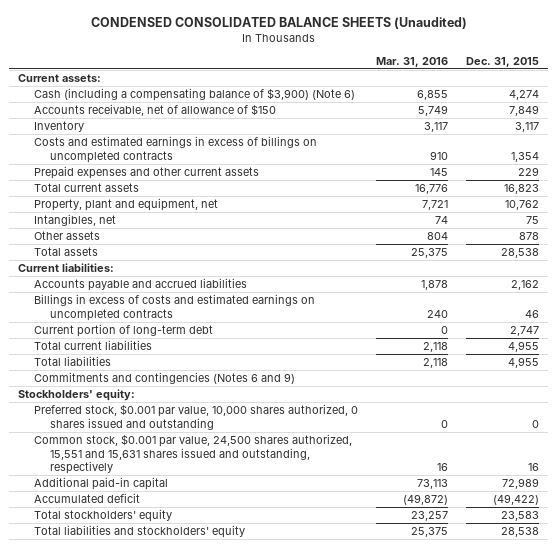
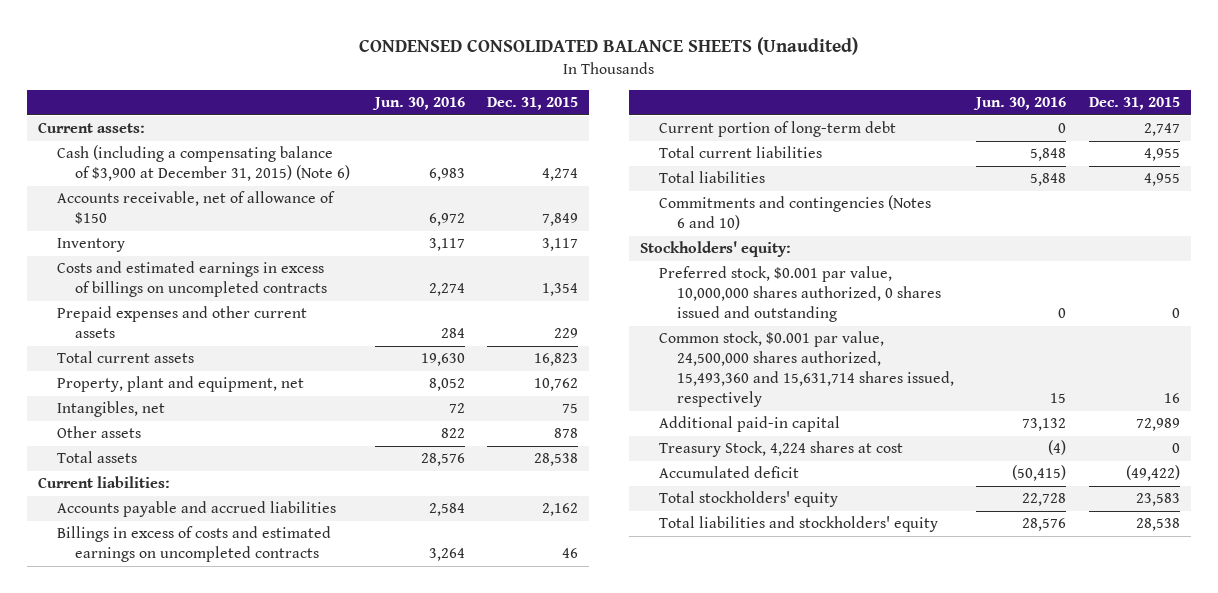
- | Mar. 31, 2016 | Dec. 31, 2015
+ | Jun. 30, 2016 | Dec. 31, 2015
- Cash (including a compensating balance of $3,900) (Note 6) | 6,855 | 4,274
+ Cash (including a compensating balance of $3,900 at December 31, 2015) (Note 6) | 6,983 | 4,274
- Commitments and contingencies (Notes 6 and 9)
+ Commitments and contingencies (Notes 6 and 10)
- Preferred stock, $0.001 par value, 10,000 shares authorized, 0 shares issued and outstanding | 0 | 0
- Common stock, $0.001 par value, 24,500 shares authorized, 15,551 and 15,631 shares issued and outstanding, respectively | 16 | 16
+ Preferred stock, $0.001 par value, 10,000,000 shares authorized, 0 shares issued and outstanding | 0 | 0
+ Common stock, $0.001 par value, 24,500,000 shares authorized, 15,493,360 and 15,631,714 shares issued, respectively | 15 | 16
+ Treasury Stock, 4,224 shares at cost | (4) | 0

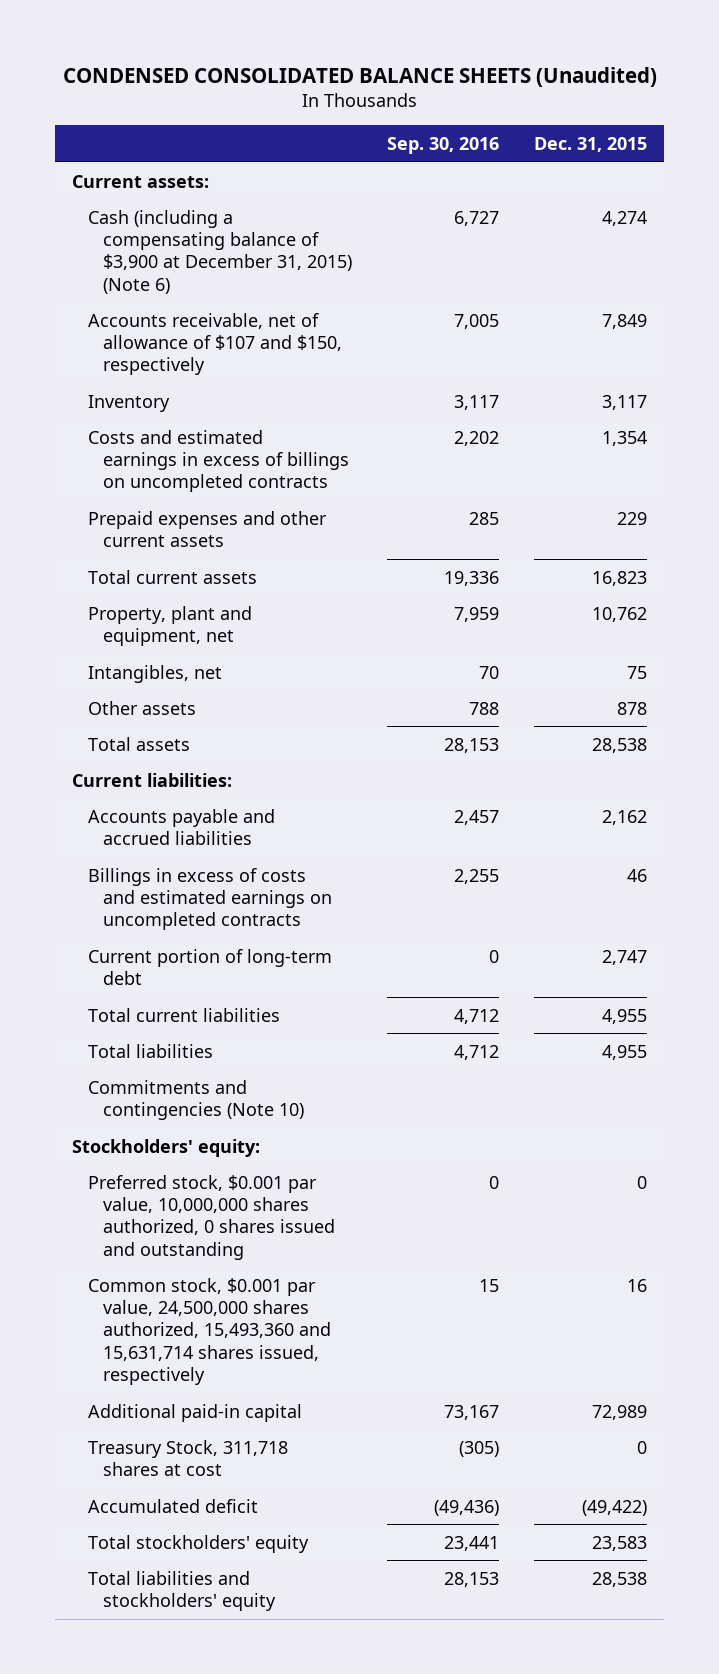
- | Jun. 30, 2016 | Dec. 31, 2015
+ | Sep. 30, 2016 | Dec. 31, 2015
- Accounts receivable, net of allowance of $150 | 6,972 | 7,849
+ Accounts receivable, net of allowance of $107 and $150, respectively | 7,005 | 7,849
- Commitments and contingencies (Notes 6 and 10)
+ Commitments and contingencies (Note 10)
- Treasury Stock, 4,224 shares at cost | (4) | 0
+ Treasury Stock, 311,718 shares at cost | (305) | 0

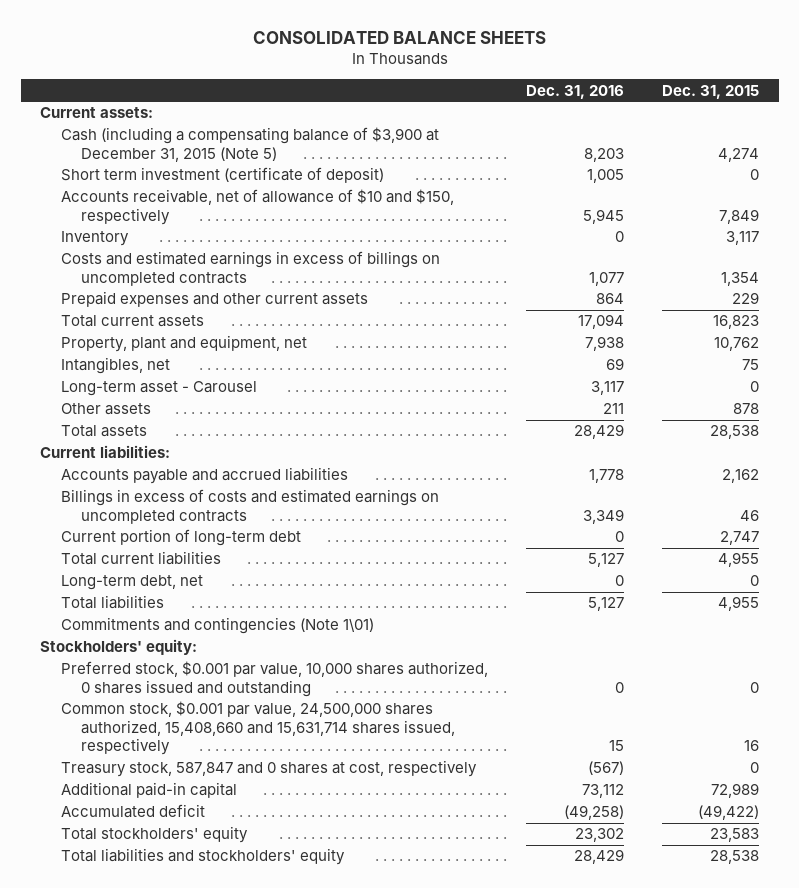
- CONDENSED CONSOLIDATED BALANCE SHEETS (Unaudited)
+ CONSOLIDATED BALANCE SHEETS
- | Sep. 30, 2016 | Dec. 31, 2015
+ | Dec. 31, 2016 | Dec. 31, 2015
- Cash (including a compensating balance of $3,900 at December 31, 2015) (Note 6) | 6,727 | 4,274
- Accounts receivable, net of allowance of $107 and $150, respectively | 7,005 | 7,849
+ Cash (including a compensating balance of $3,900 at December 31, 2015 (Note 5) | 8,203 | 4,274
+ Short term investment (certificate of deposit) | 1,005 | 0
+ Accounts receivable, net of allowance of $10 and $150, respectively | 5,945 | 7,849
+ Long-term asset - Carousel | 3,117 | 0
+ Long-term debt, net | 0 | 0
- Commitments and contingencies (Note 10)
+ Commitments and contingencies (Note 1\01)
- Preferred stock, $0.001 par value, 10,000,000 shares authorized, 0 shares issued and outstanding | 0 | 0
- Common stock, $0.001 par value, 24,500,000 shares authorized, 15,493,360 and 15,631,714 shares issued, respectively | 15 | 16
+ Preferred stock, $0.001 par value, 10,000 shares authorized, 0 shares issued and outstanding | 0 | 0
+ Common stock, $0.001 par value, 24,500,000 shares authorized, 15,408,660 and 15,631,714 shares issued, respectively | 15 | 16
+ Treasury stock, 587,847 and 0 shares at cost, respectively | (567) | 0
- Treasury Stock, 311,718 shares at cost | (305) | 0

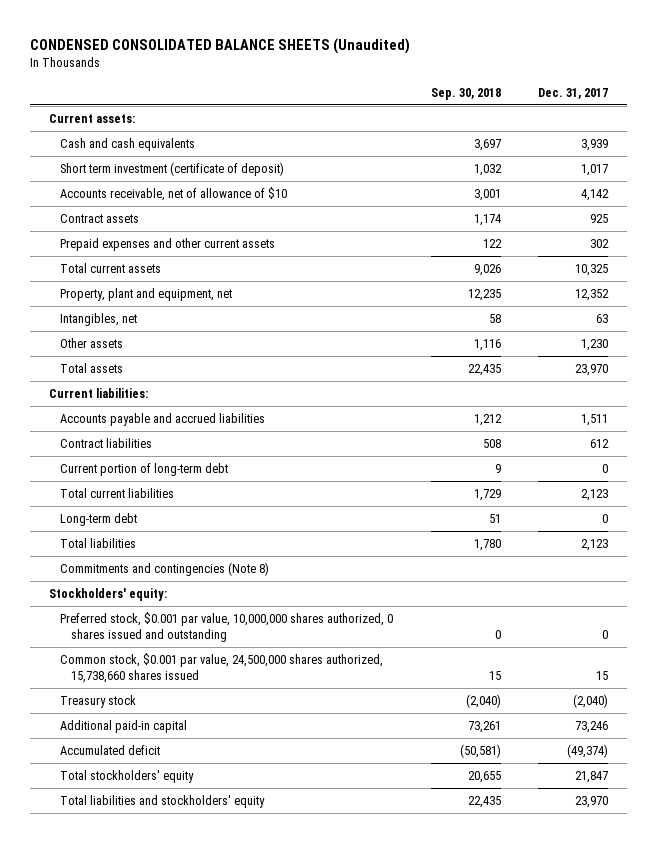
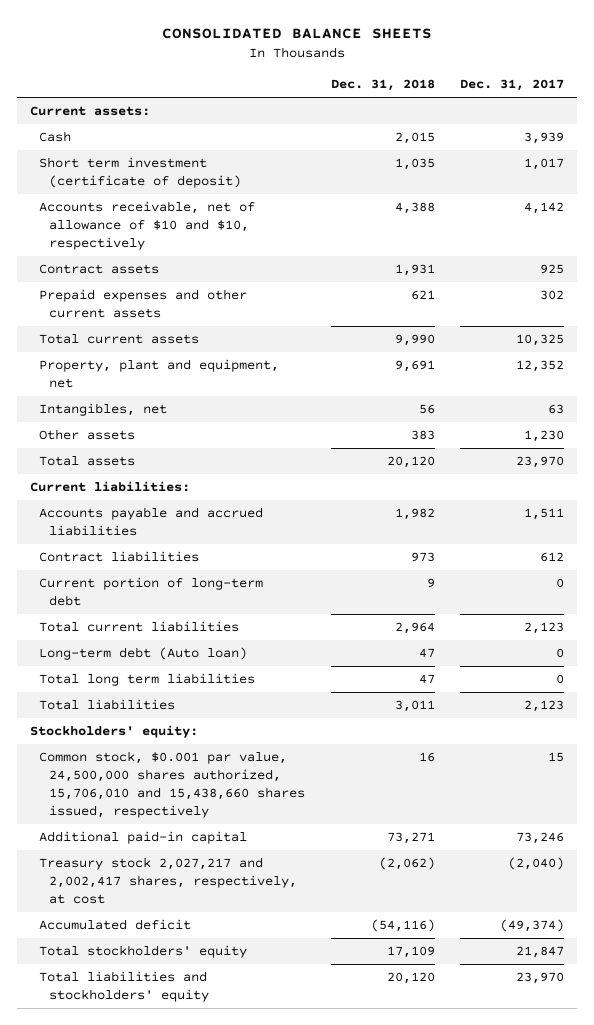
- CONDENSED CONSOLIDATED BALANCE SHEETS (Unaudited)
+ CONSOLIDATED BALANCE SHEETS
- | Sep. 30, 2018 | Dec. 31, 2017
+ | Dec. 31, 2018 | Dec. 31, 2017
- Cash and cash equivalents | 3,697 | 3,939
+ Cash | 2,015 | 3,939
- Accounts receivable, net of allowance of $10 | 3,001 | 4,142
+ Accounts receivable, net of allowance of $10 and $10, respectively | 4,388 | 4,142
- Long-term debt | 51 | 0
+ Long-term debt (Auto loan) | 47 | 0
+ Total long term liabilities | 47 | 0
- Commitments and contingencies (Note 8)
- Preferred stock, $0.001 par value, 10,000,000 shares authorized, 0 shares issued and outstanding | 0 | 0
- Common stock, $0.001 par value, 24,500,000 shares authorized, 15,738,660 shares issued | 15 | 15
- Treasury stock | (2,040) | (2,040)
+ Common stock, $0.001 par value, 24,500,000 shares authorized, 15,706,010 and 15,438,660 shares issued, respectively | 16 | 15
+ Treasury stock 2,027,217 and 2,002,417 shares, respectively, at cost | (2,062) | (2,040)

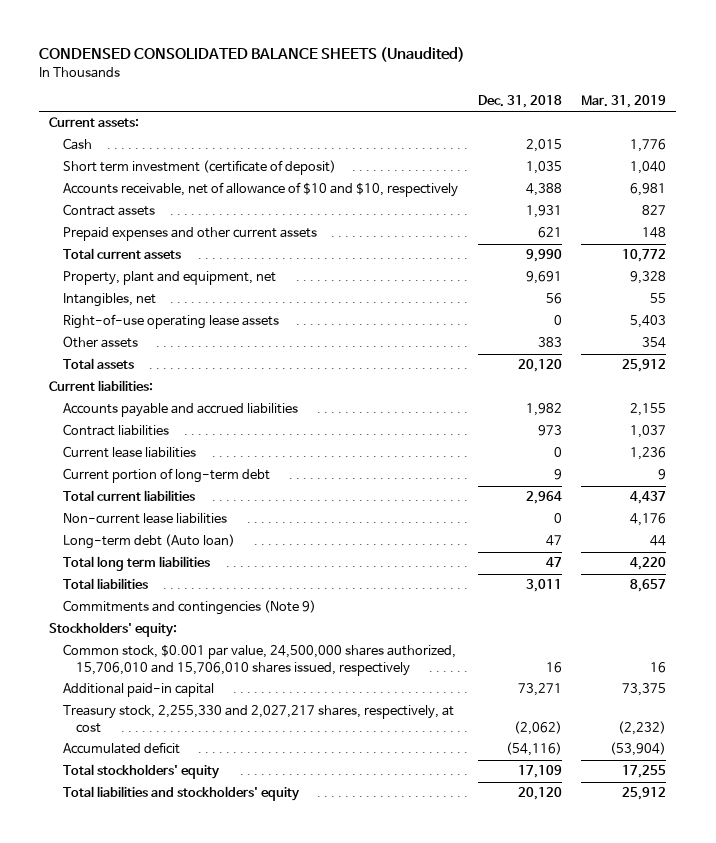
- CONSOLIDATED BALANCE SHEETS
+ CONDENSED CONSOLIDATED BALANCE SHEETS (Unaudited)
- | Dec. 31, 2018 | Dec. 31, 2017
+ | Dec. 31, 2018 | Mar. 31, 2019
+ Right-of-use operating lease assets | 0 | 5,403
+ Current lease liabilities | 0 | 1,236
+ Non-current lease liabilities | 0 | 4,176
+ Commitments and contingencies (Note 9)
- Common stock, $0.001 par value, 24,500,000 shares authorized, 15,706,010 and 15,438,660 shares issued, respectively | 16 | 15
+ Common stock, $0.001 par value, 24,500,000 shares authorized, 15,706,010 and 15,706,010 shares issued, respectively | 16 | 16
- Treasury stock 2,027,217 and 2,002,417 shares, respectively, at cost | (2,062) | (2,040)
+ Treasury stock, 2,255,330 and 2,027,217 shares, respectively, at cost | (2,062) | (2,232)

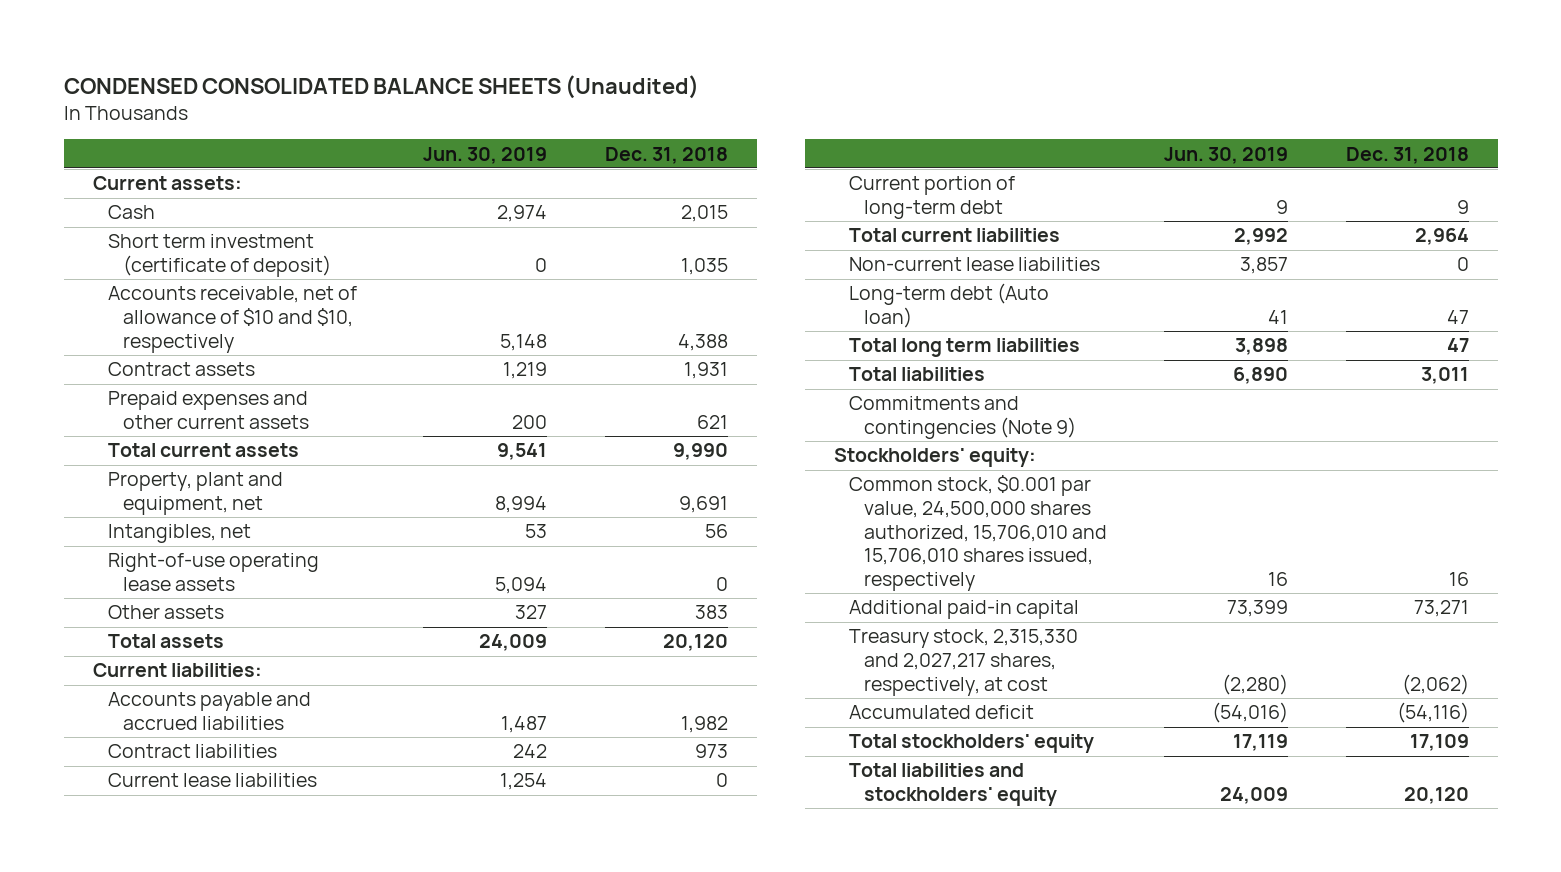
- | Dec. 31, 2018 | Mar. 31, 2019
+ | Jun. 30, 2019 | Dec. 31, 2018
- Treasury stock, 2,255,330 and 2,027,217 shares, respectively, at cost | (2,062) | (2,232)
+ Treasury stock, 2,315,330 and 2,027,217 shares, respectively, at cost | (2,280) | (2,062)

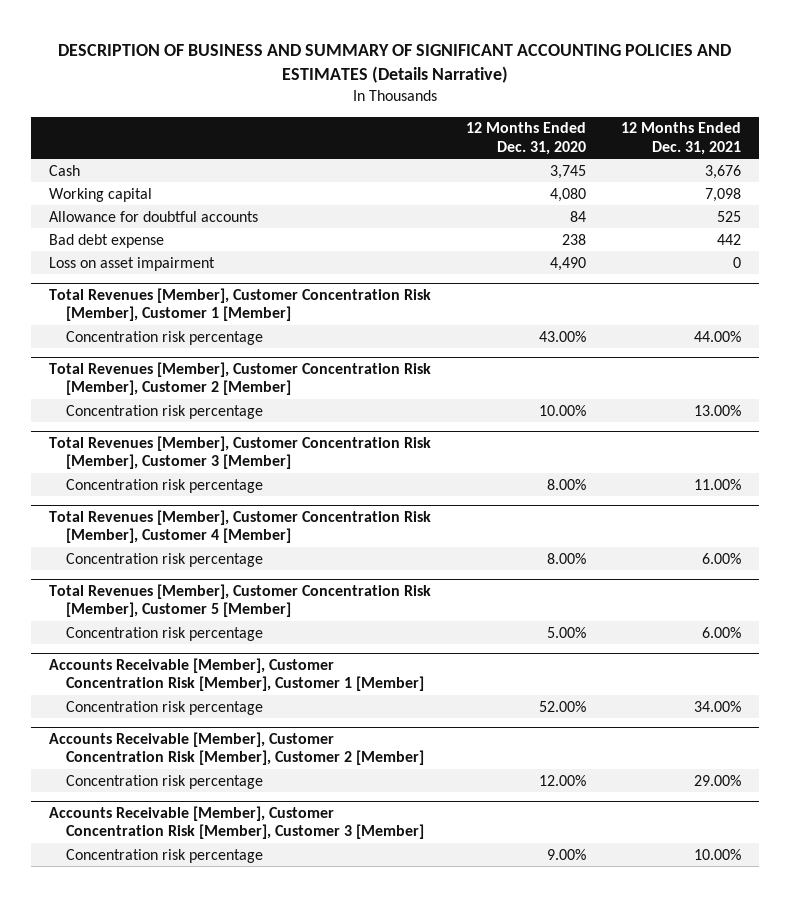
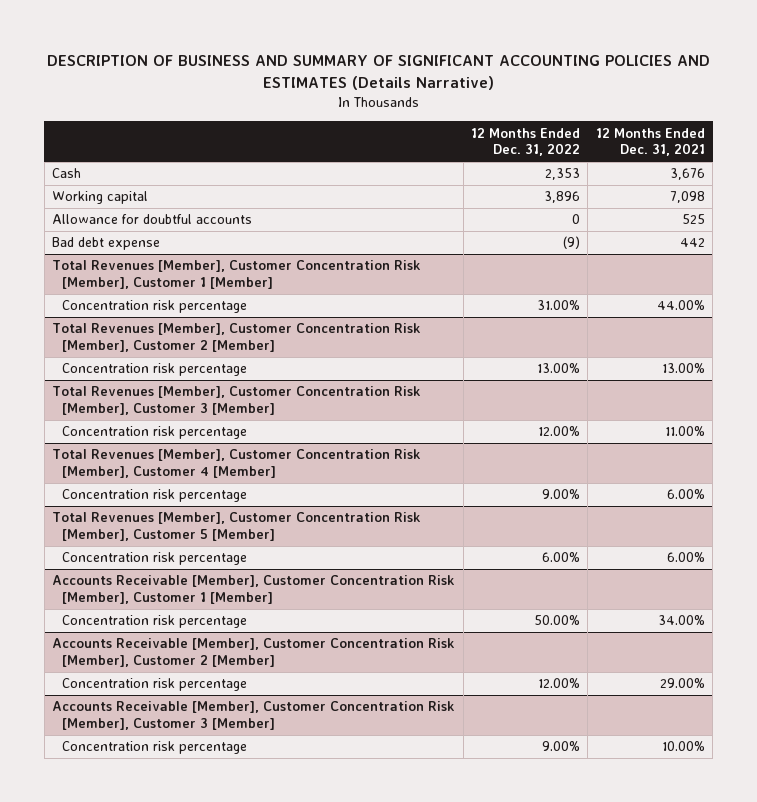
- | 12 Months Ended Dec. 31, 2020 | 12 Months Ended Dec. 31, 2021
+ | 12 Months Ended Dec. 31, 2022 | 12 Months Ended Dec. 31, 2021
- Loss on asset impairment | 4,490 | 0

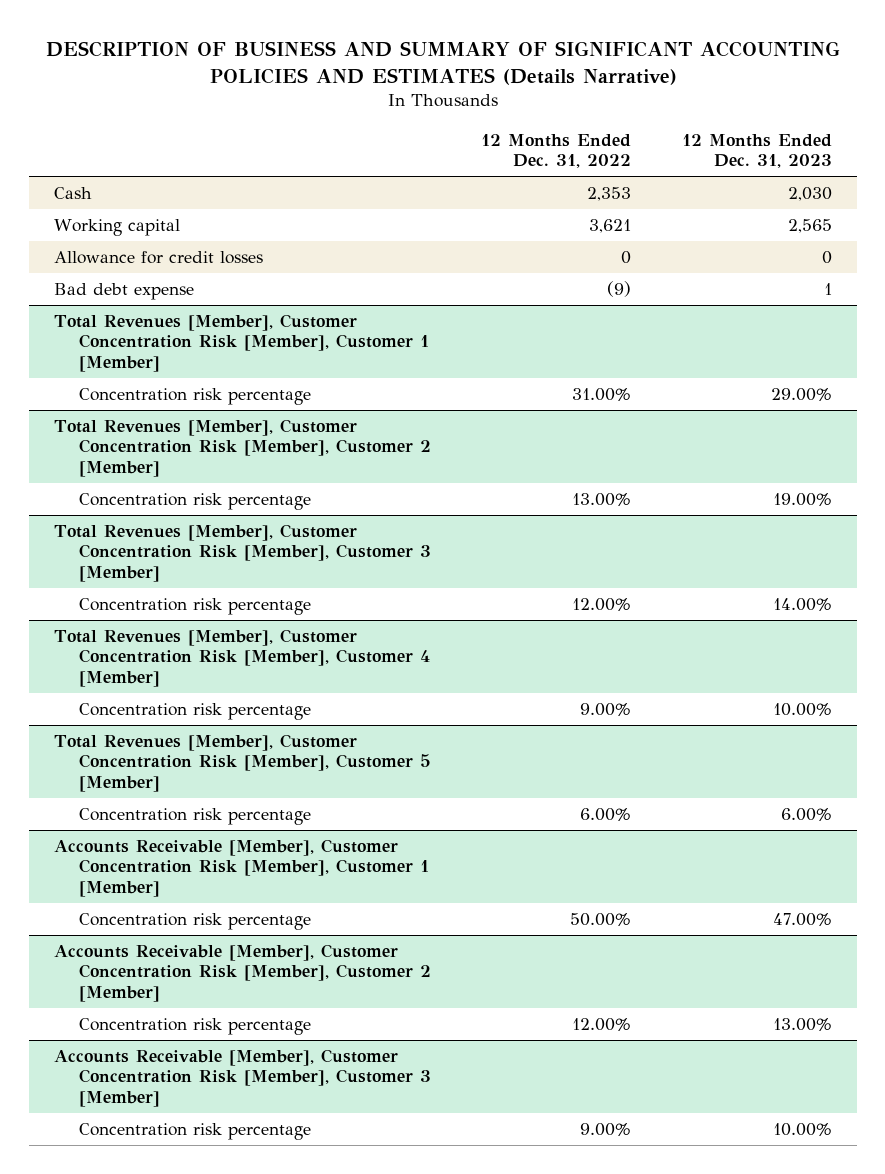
- | 12 Months Ended Dec. 31, 2022 | 12 Months Ended Dec. 31, 2021
+ | 12 Months Ended Dec. 31, 2022 | 12 Months Ended Dec. 31, 2023
- Working capital | 3,896 | 7,098
- Allowance for doubtful accounts | 0 | 525
+ Working capital | 3,621 | 2,565
+ Allowance for credit losses | 0 | 0

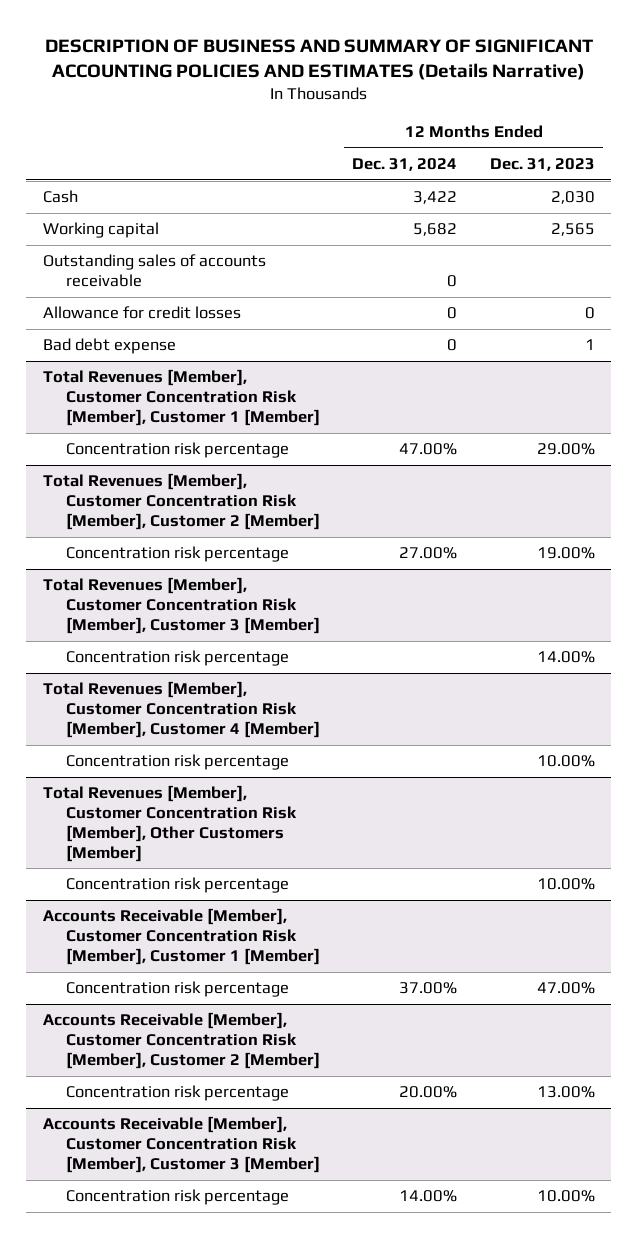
- | 12 Months Ended Dec. 31, 2022 | 12 Months Ended Dec. 31, 2023
+ | 12 Months Ended Dec. 31, 2024 | 12 Months Ended Dec. 31, 2023
+ Outstanding sales of accounts receivable | 0 |
- Total Revenues [Member], Customer Concentration Risk [Member], Customer 5 [Member]
- Concentration risk percentage | 6.00% | 6.00%
+ Total Revenues [Member], Customer Concentration Risk [Member], Other Customers [Member]
+ Concentration risk percentage | | 10.00%

